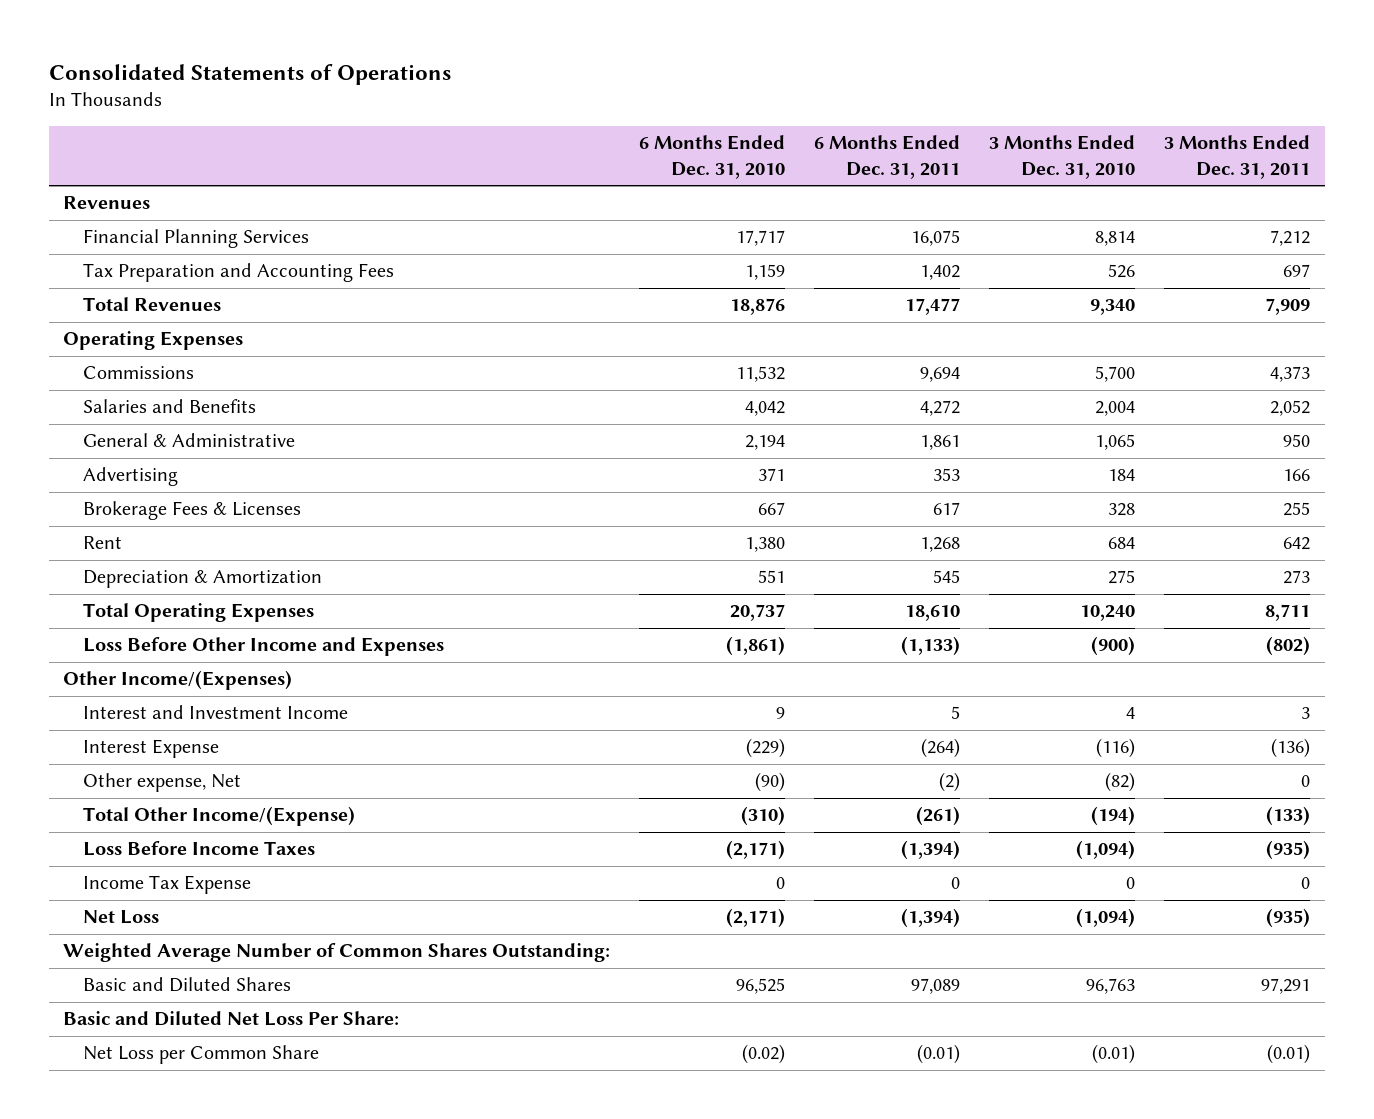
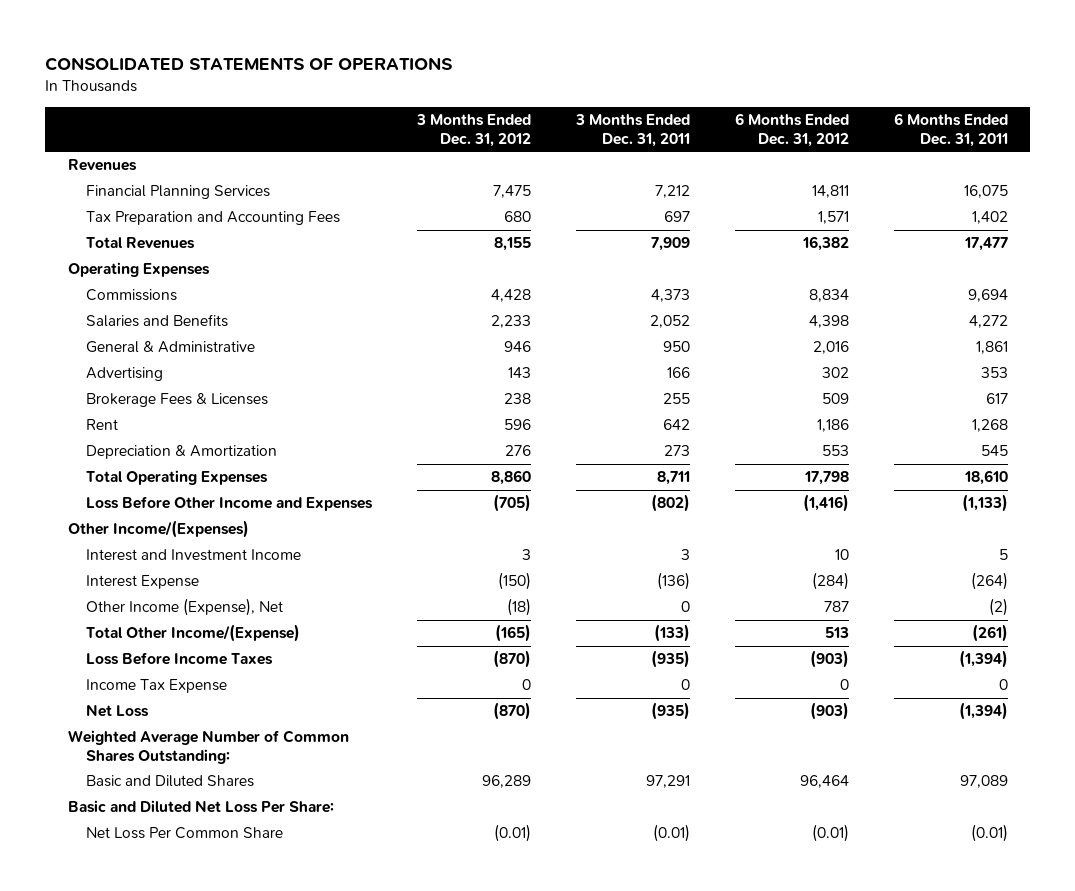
- Consolidated Statements of Operations
+ CONSOLIDATED STATEMENTS OF OPERATIONS
- | 6 Months Ended Dec. 31, 2010 | 6 Months Ended Dec. 31, 2011 | 3 Months Ended Dec. 31, 2010 | 3 Months Ended Dec. 31, 2011
+ | 3 Months Ended Dec. 31, 2012 | 3 Months Ended Dec. 31, 2011 | 6 Months Ended Dec. 31, 2012 | 6 Months Ended Dec. 31, 2011
- Other expense, Net | (90) | (2) | (82) | 0
+ Other Income (Expense), Net | (18) | 0 | 787 | (2)
- Net Loss per Common Share | (0.02) | (0.01) | (0.01) | (0.01)
+ Net Loss Per Common Share | (0.01) | (0.01) | (0.01) | (0.01)

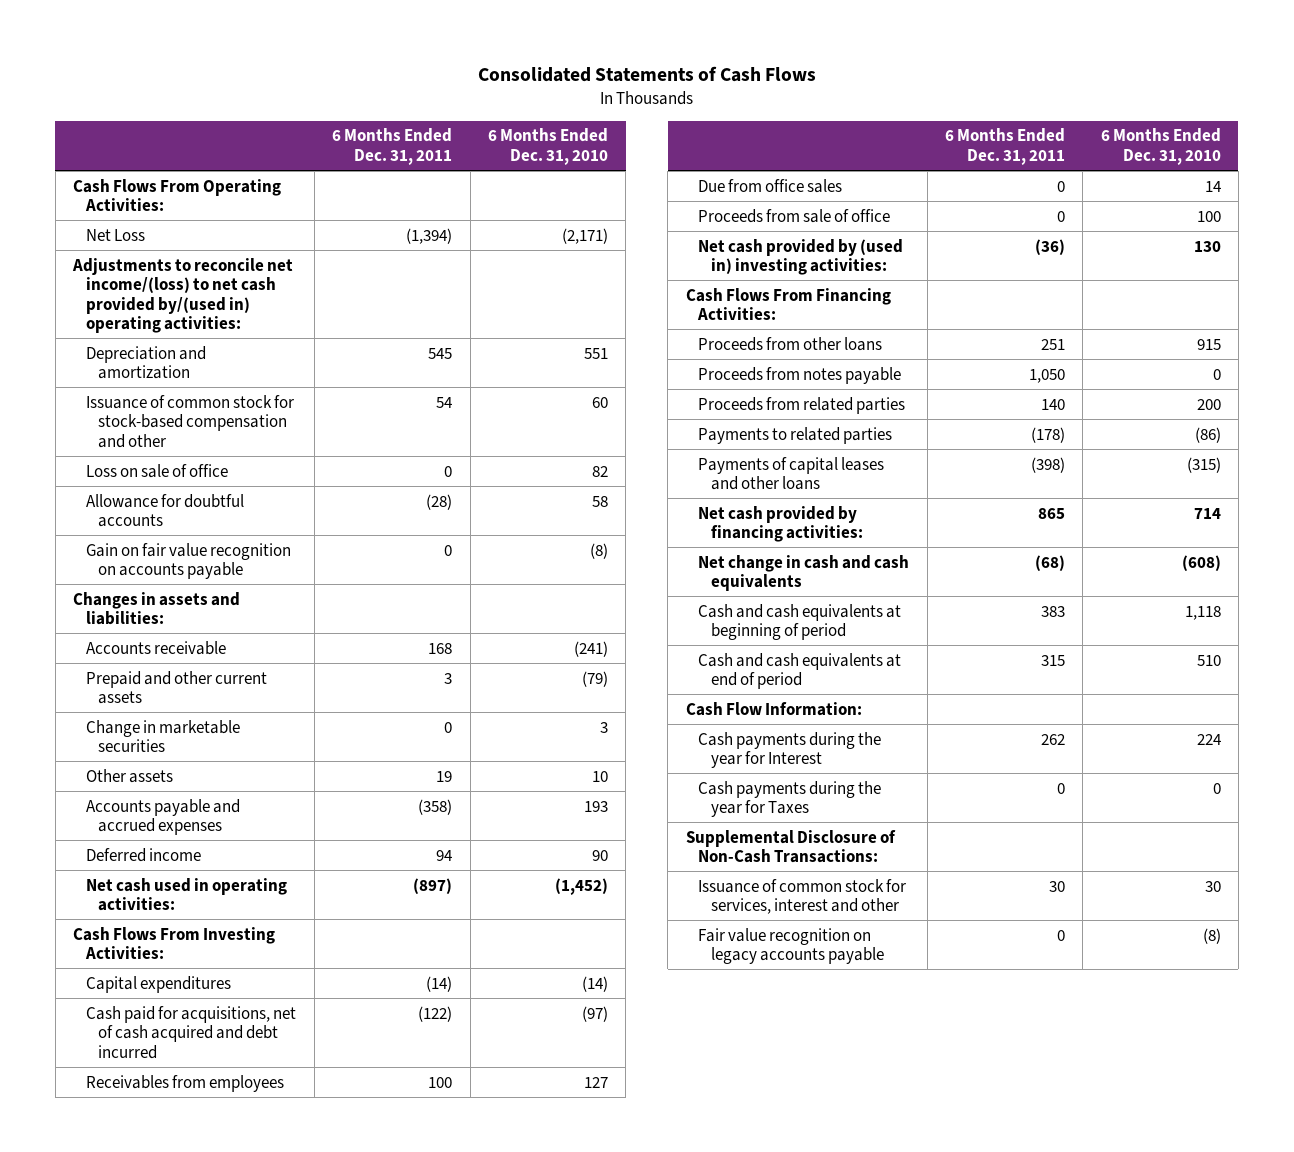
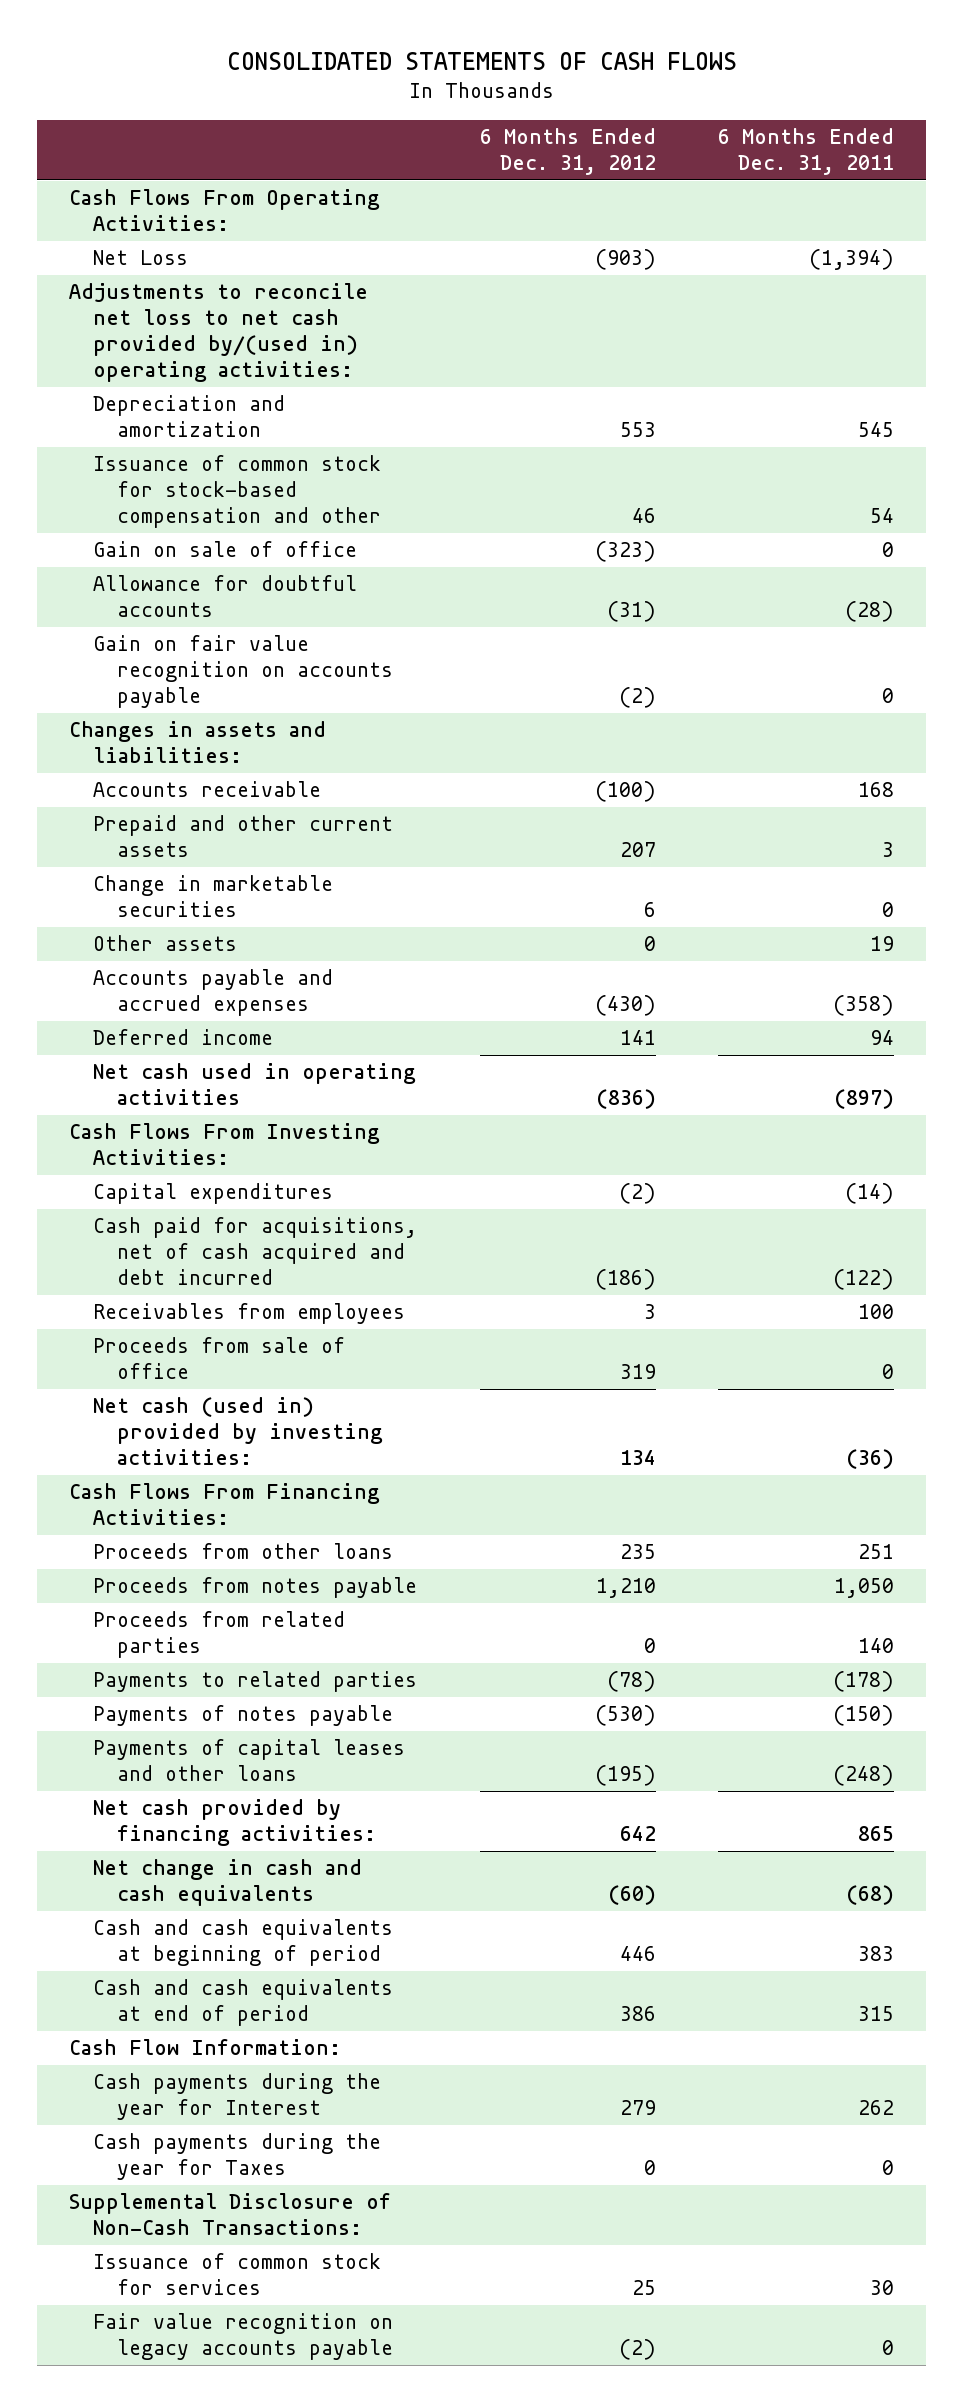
- Consolidated Statements of Cash Flows
+ CONSOLIDATED STATEMENTS OF CASH FLOWS
- | 6 Months Ended Dec. 31, 2011 | 6 Months Ended Dec. 31, 2010
+ | 6 Months Ended Dec. 31, 2012 | 6 Months Ended Dec. 31, 2011
- Adjustments to reconcile net income/(loss) to net cash provided by/(used in) operating activities:
+ Adjustments to reconcile net loss to net cash provided by/(used in) operating activities:
- Loss on sale of office | 0 | 82
+ Gain on sale of office | (323) | 0
- Net cash used in operating activities: | (897) | (1,452)
+ Net cash used in operating activities | (836) | (897)
- Due from office sales | 0 | 14
- Net cash provided by (used in) investing activities: | (36) | 130
+ Net cash (used in) provided by investing activities: | 134 | (36)
- Payments of capital leases and other loans | (398) | (315)
+ Payments of notes payable | (530) | (150)
+ Payments of capital leases and other loans | (195) | (248)
- Issuance of common stock for services, interest and other | 30 | 30
+ Issuance of common stock for services | 25 | 30

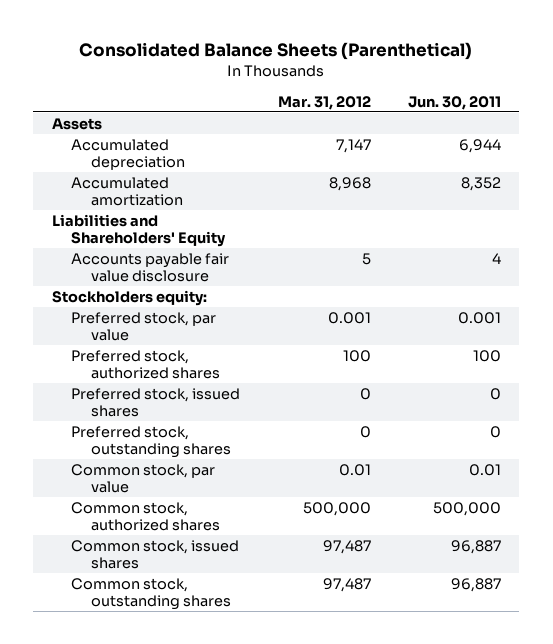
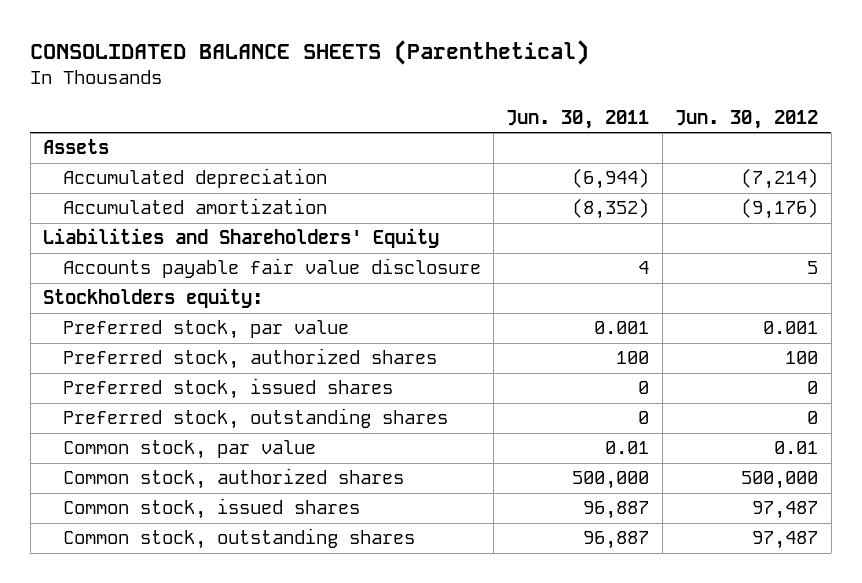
- Consolidated Balance Sheets (Parenthetical)
+ CONSOLIDATED BALANCE SHEETS (Parenthetical)
- | Mar. 31, 2012 | Jun. 30, 2011
+ | Jun. 30, 2011 | Jun. 30, 2012
- Accumulated depreciation | 7,147 | 6,944
- Accumulated amortization | 8,968 | 8,352
+ Accumulated depreciation | (6,944) | (7,214)
+ Accumulated amortization | (8,352) | (9,176)

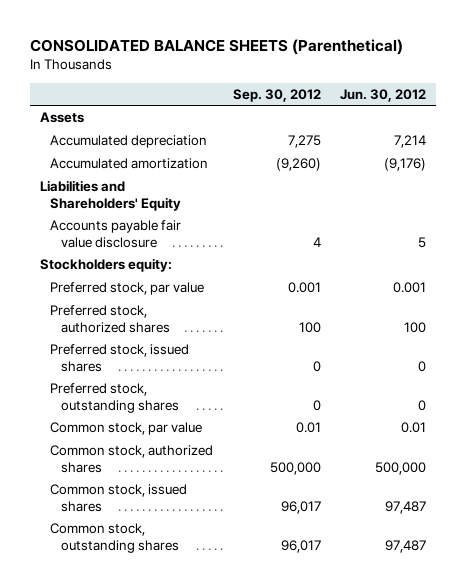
- | Jun. 30, 2011 | Jun. 30, 2012
+ | Sep. 30, 2012 | Jun. 30, 2012
- Accumulated depreciation | (6,944) | (7,214)
+ Accumulated depreciation | 7,275 | 7,214

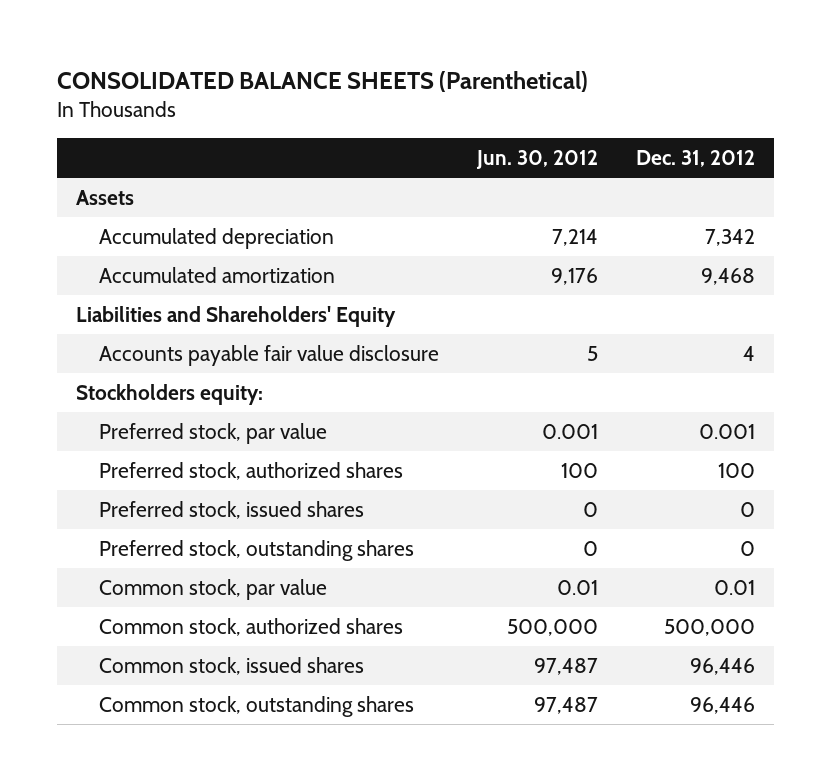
- | Sep. 30, 2012 | Jun. 30, 2012
+ | Jun. 30, 2012 | Dec. 31, 2012
- Accumulated amortization | (9,260) | (9,176)
+ Accumulated amortization | 9,176 | 9,468

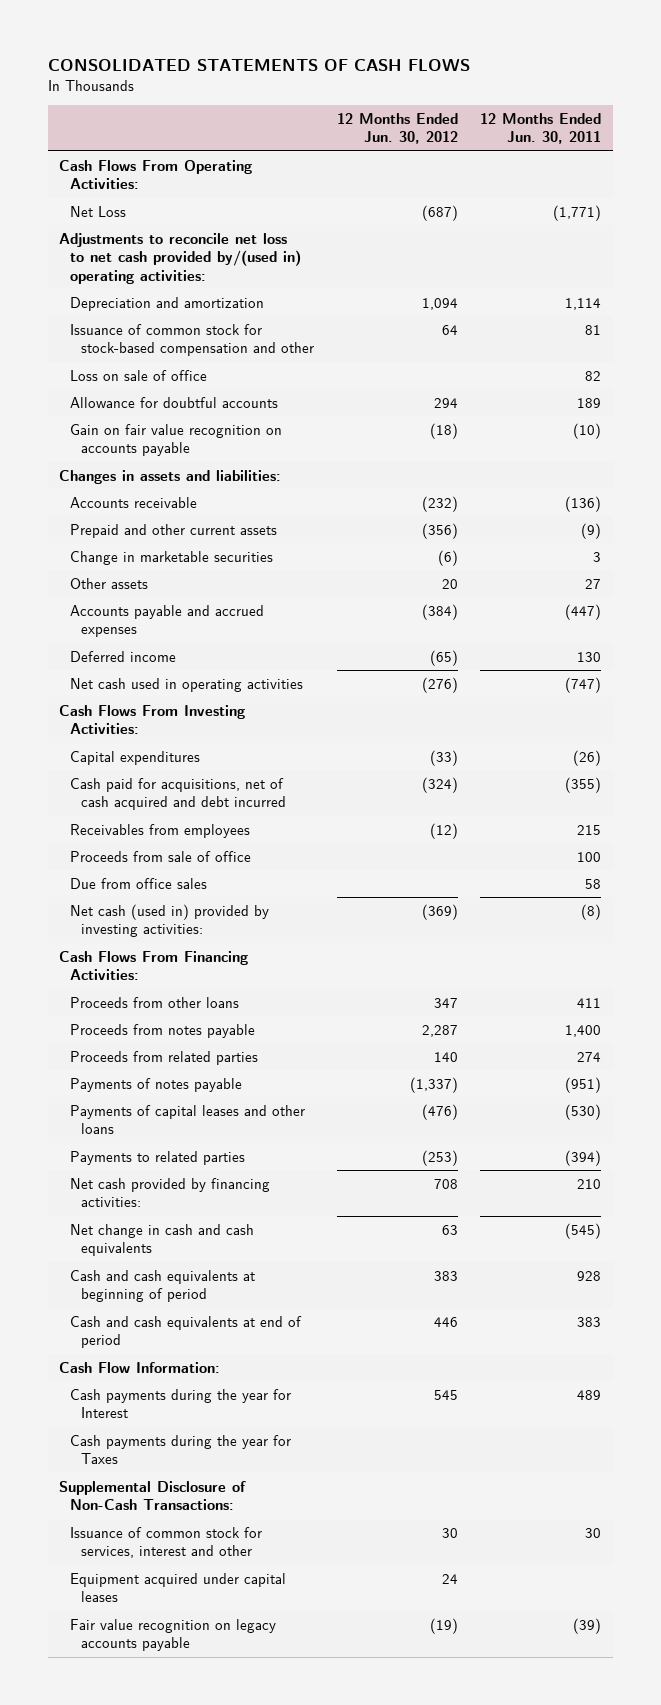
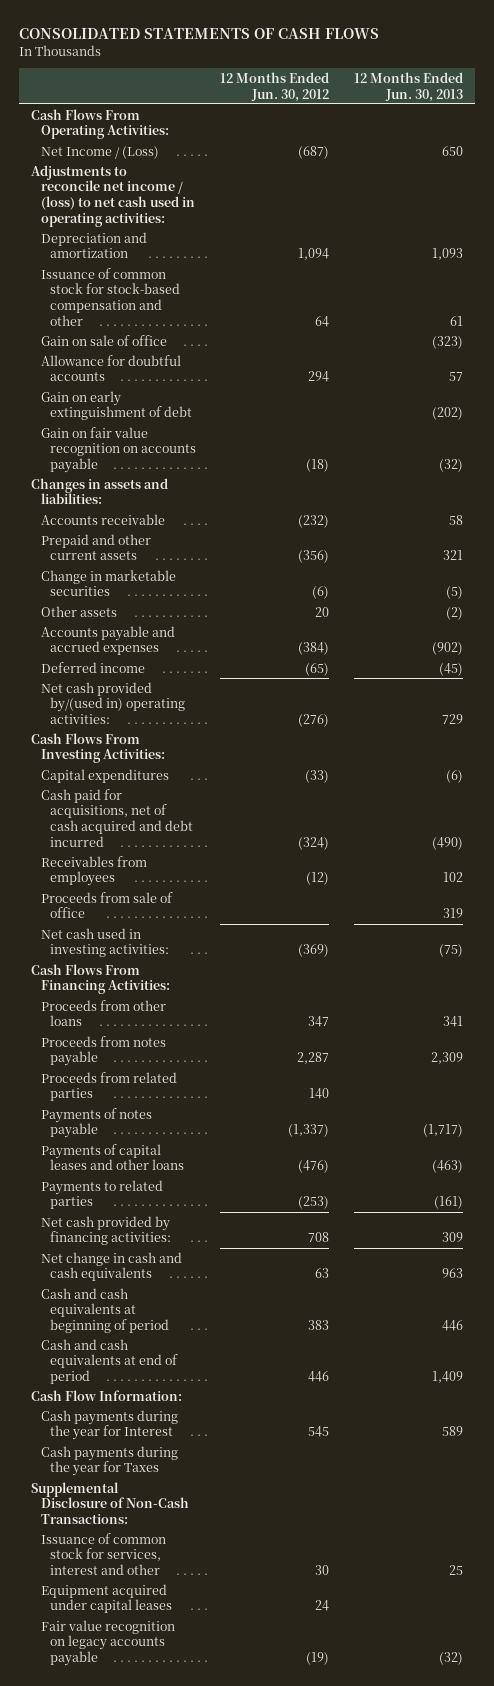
- | 12 Months Ended Jun. 30, 2012 | 12 Months Ended Jun. 30, 2011
+ | 12 Months Ended Jun. 30, 2012 | 12 Months Ended Jun. 30, 2013
- Net Loss | (687) | (1,771)
- Adjustments to reconcile net loss to net cash provided by/(used in) operating activities:
+ Net Income / (Loss) | (687) | 650
+ Adjustments to reconcile net income / (loss) to net cash used in operating activities:
- Loss on sale of office | | 82
+ Gain on sale of office | | (323)
+ Gain on early extinguishment of debt | | (202)
- Net cash used in operating activities | (276) | (747)
+ Net cash provided by/(used in) operating activities: | (276) | 729
- Due from office sales | | 58
- Net cash (used in) provided by investing activities: | (369) | (8)
+ Net cash used in investing activities: | (369) | (75)

